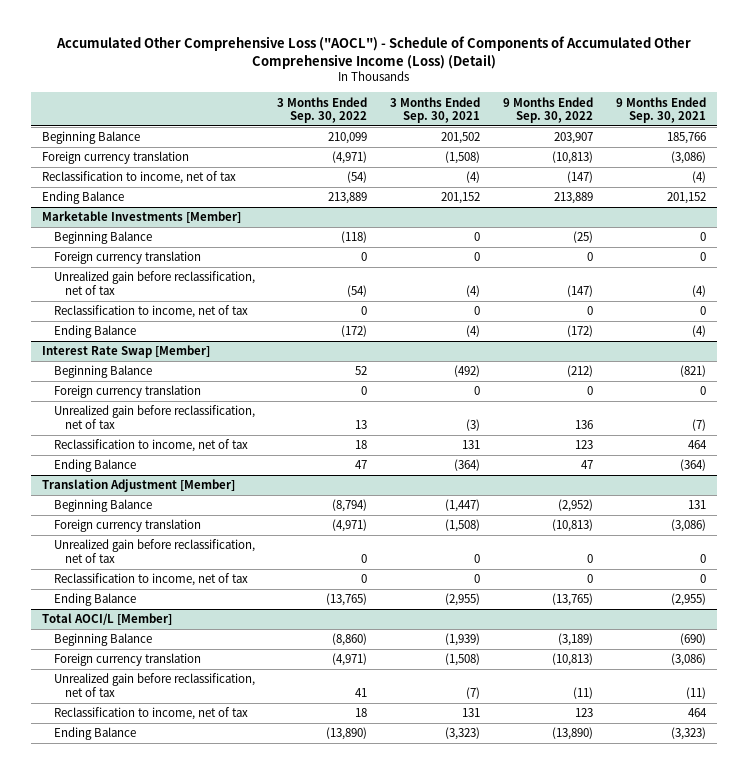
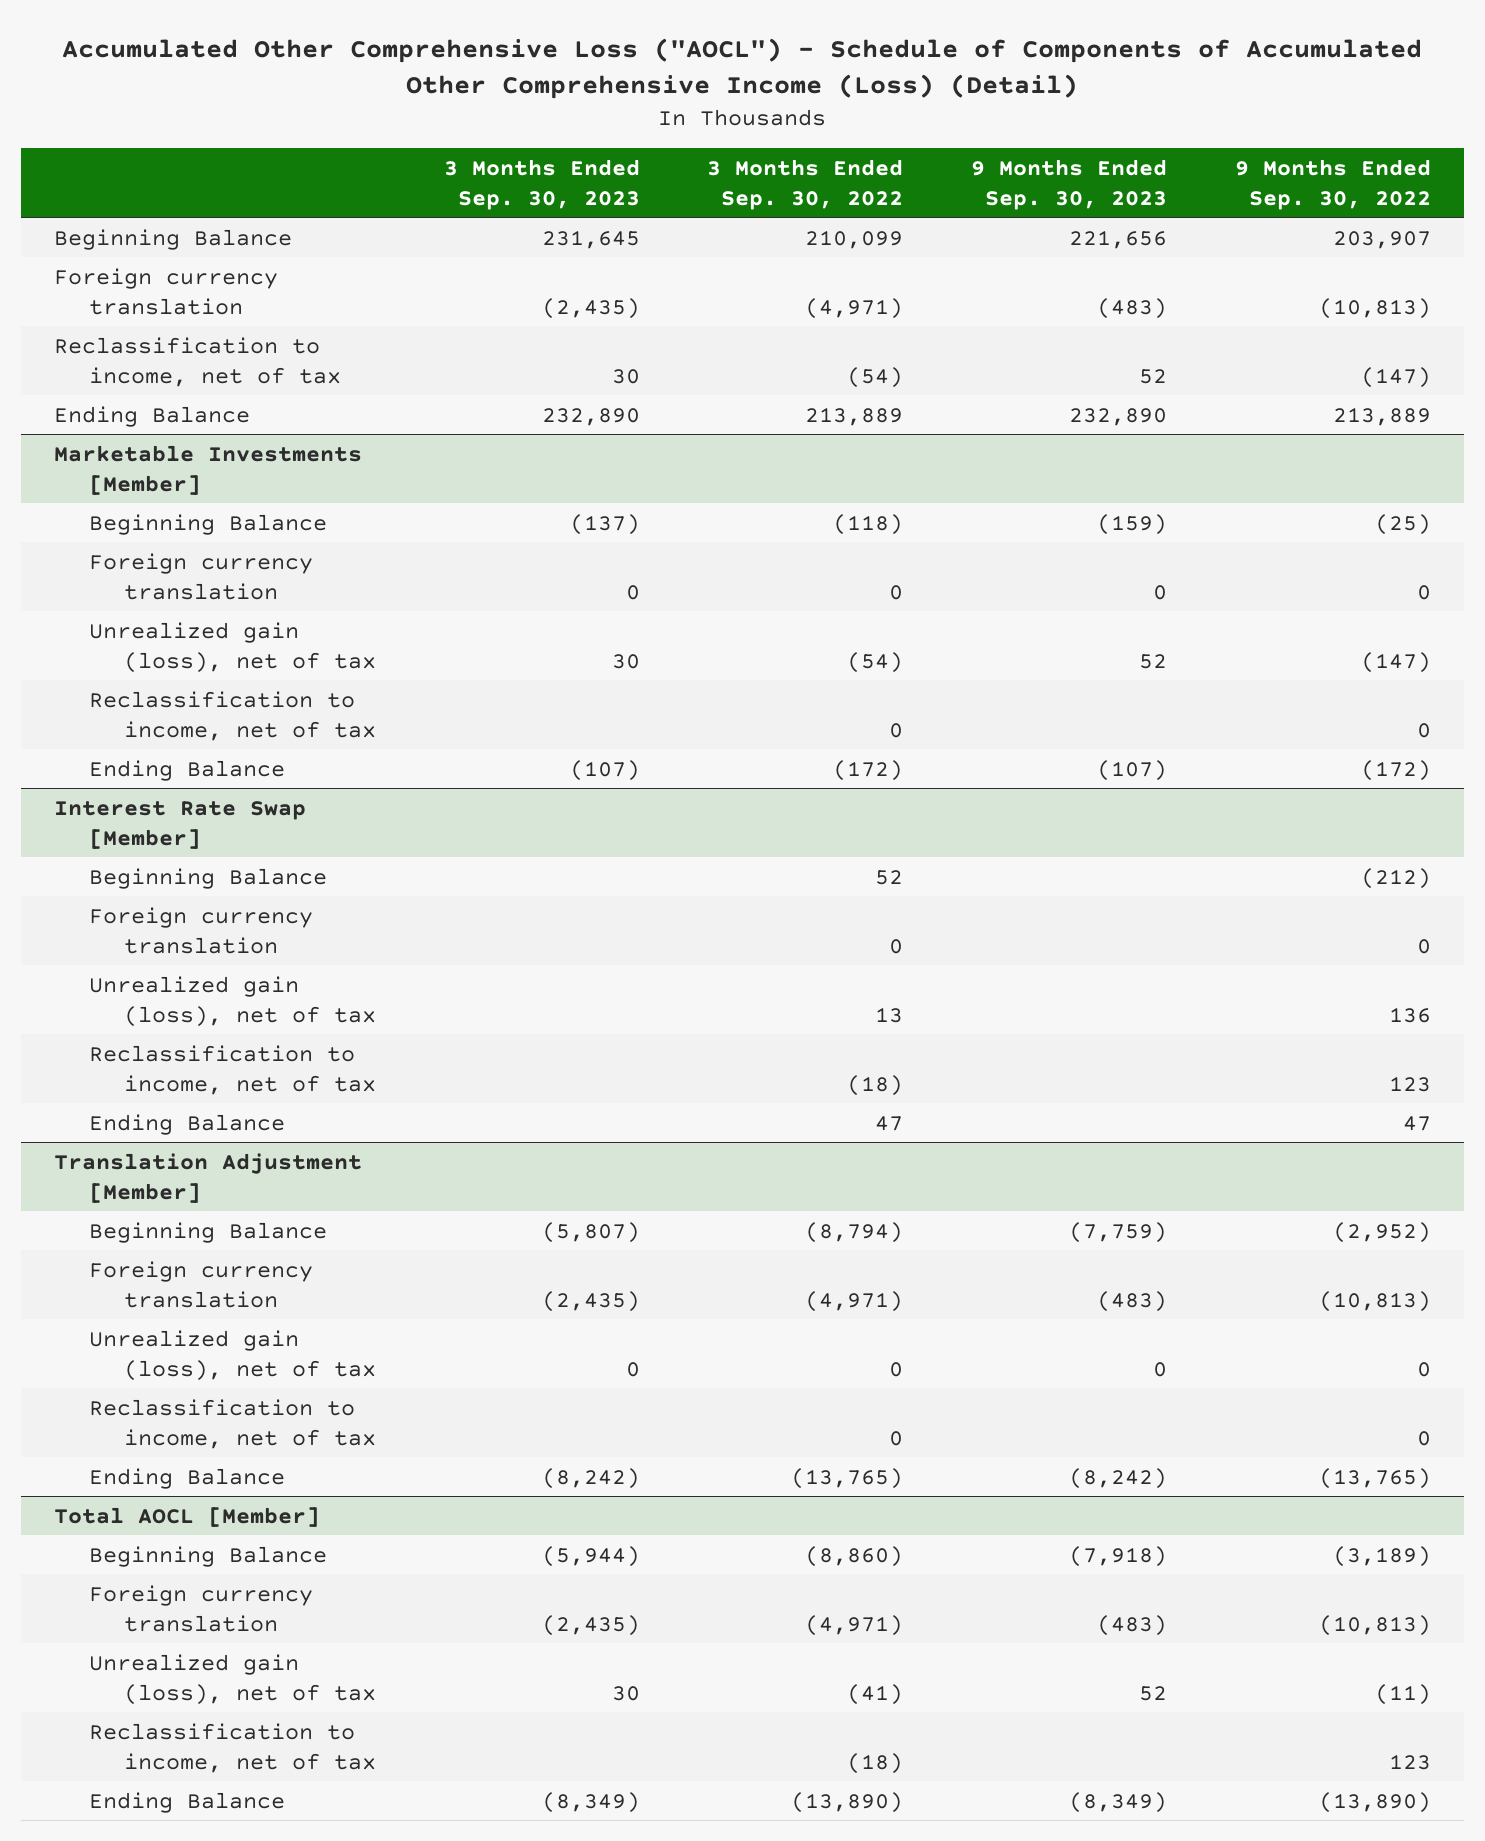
- | 3 Months Ended Sep. 30, 2022 | 3 Months Ended Sep. 30, 2021 | 9 Months Ended Sep. 30, 2022 | 9 Months Ended Sep. 30, 2021
+ | 3 Months Ended Sep. 30, 2023 | 3 Months Ended Sep. 30, 2022 | 9 Months Ended Sep. 30, 2023 | 9 Months Ended Sep. 30, 2022
@ Marketable Investments [Member]
- Unrealized gain before reclassification, net of tax | (54) | (4) | (147) | (4)
+ Unrealized gain (loss), net of tax | 30 | (54) | 52 | (147)
@ Interest Rate Swap [Member]
- Unrealized gain before reclassification, net of tax | 13 | (3) | 136 | (7)
- Reclassification to income, net of tax | 18 | 131 | 123 | 464
+ Unrealized gain (loss), net of tax | | 13 | | 136
+ Reclassification to income, net of tax | | (18) | | 123
@ Translation Adjustment [Member]
- Unrealized gain before reclassification, net of tax | 0 | 0 | 0 | 0
+ Unrealized gain (loss), net of tax | 0 | 0 | 0 | 0
- Total AOCI/L [Member]
+ Total AOCL [Member]
- Unrealized gain before reclassification, net of tax | 41 | (7) | (11) | (11)
- Reclassification to income, net of tax | 18 | 131 | 123 | 464
+ Unrealized gain (loss), net of tax | 30 | (41) | 52 | (11)
+ Reclassification to income, net of tax | | (18) | | 123

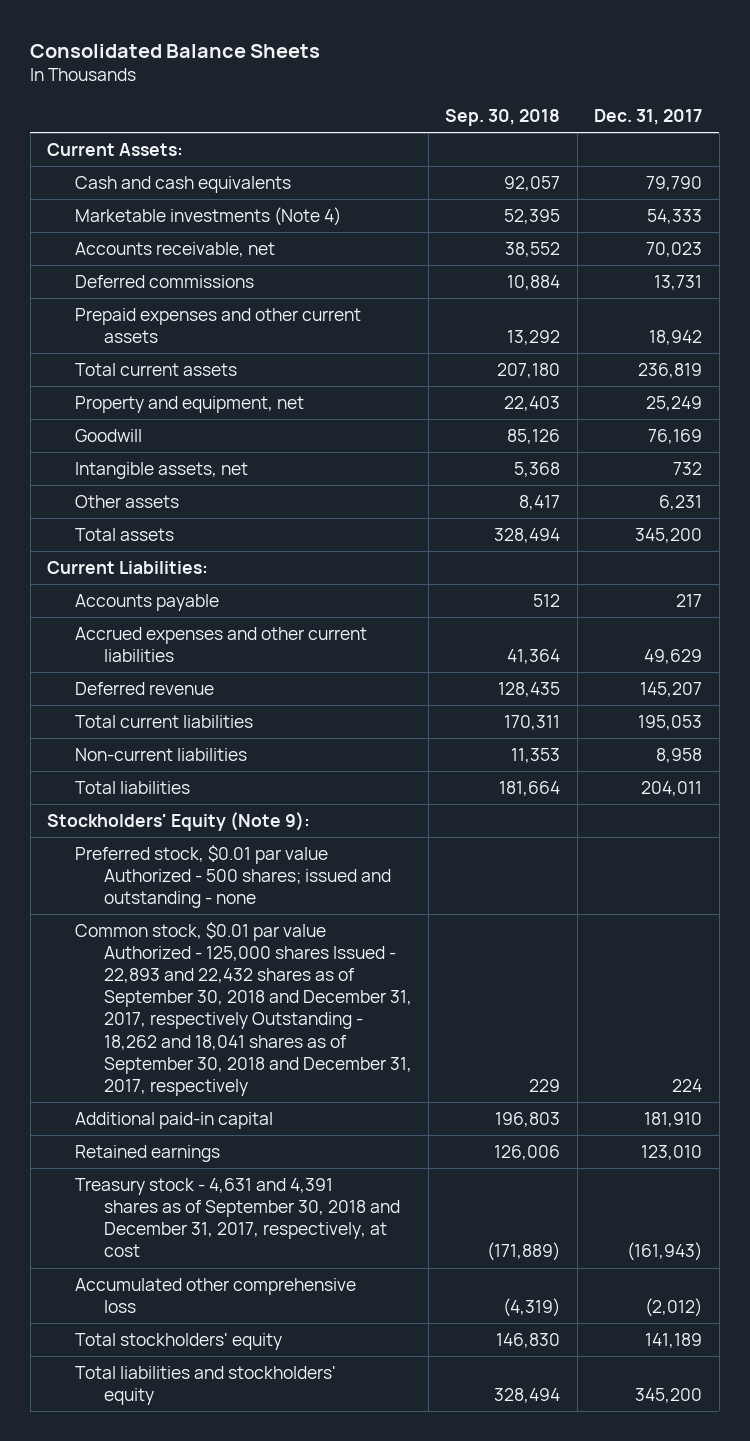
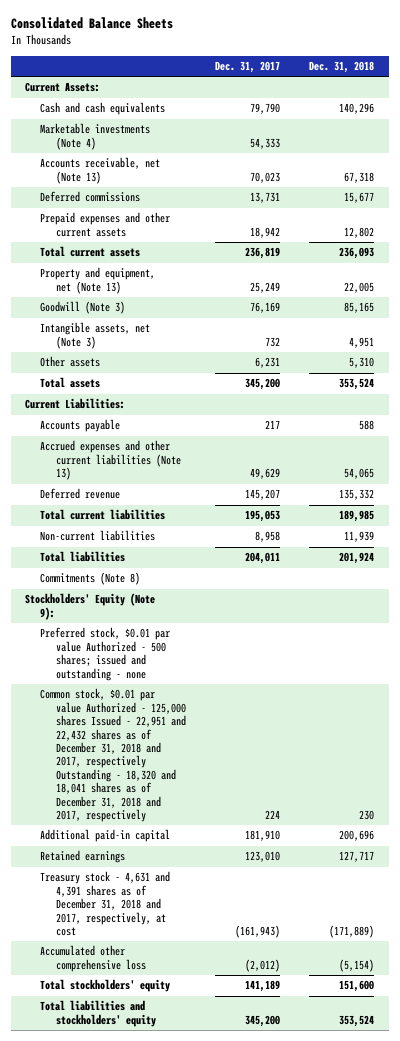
- | Sep. 30, 2018 | Dec. 31, 2017
+ | Dec. 31, 2017 | Dec. 31, 2018
- Accounts receivable, net | 38,552 | 70,023
+ Accounts receivable, net (Note 13) | 70,023 | 67,318
- Property and equipment, net | 22,403 | 25,249
- Goodwill | 85,126 | 76,169
- Intangible assets, net | 5,368 | 732
+ Property and equipment, net (Note 13) | 25,249 | 22,005
+ Goodwill (Note 3) | 76,169 | 85,165
+ Intangible assets, net (Note 3) | 732 | 4,951
- Accrued expenses and other current liabilities | 41,364 | 49,629
+ Accrued expenses and other current liabilities (Note 13) | 49,629 | 54,065
+ Commitments (Note 8)
- Common stock, $0.01 par value Authorized - 125,000 shares Issued - 22,893 and 22,432 shares as of September 30, 2018 and December 31, 2017, respectively Outstanding - 18,262 and 18,041 shares as of September 30, 2018 and December 31, 2017, respectively | 229 | 224
+ Common stock, $0.01 par value Authorized - 125,000 shares Issued - 22,951 and 22,432 shares as of December 31, 2018 and 2017, respectively Outstanding - 18,320 and 18,041 shares as of December 31, 2018 and 2017, respectively | 224 | 230
- Treasury stock - 4,631 and 4,391 shares as of September 30, 2018 and December 31, 2017, respectively, at cost | (171,889) | (161,943)
+ Treasury stock - 4,631 and 4,391 shares as of December 31, 2018 and 2017, respectively, at cost | (161,943) | (171,889)

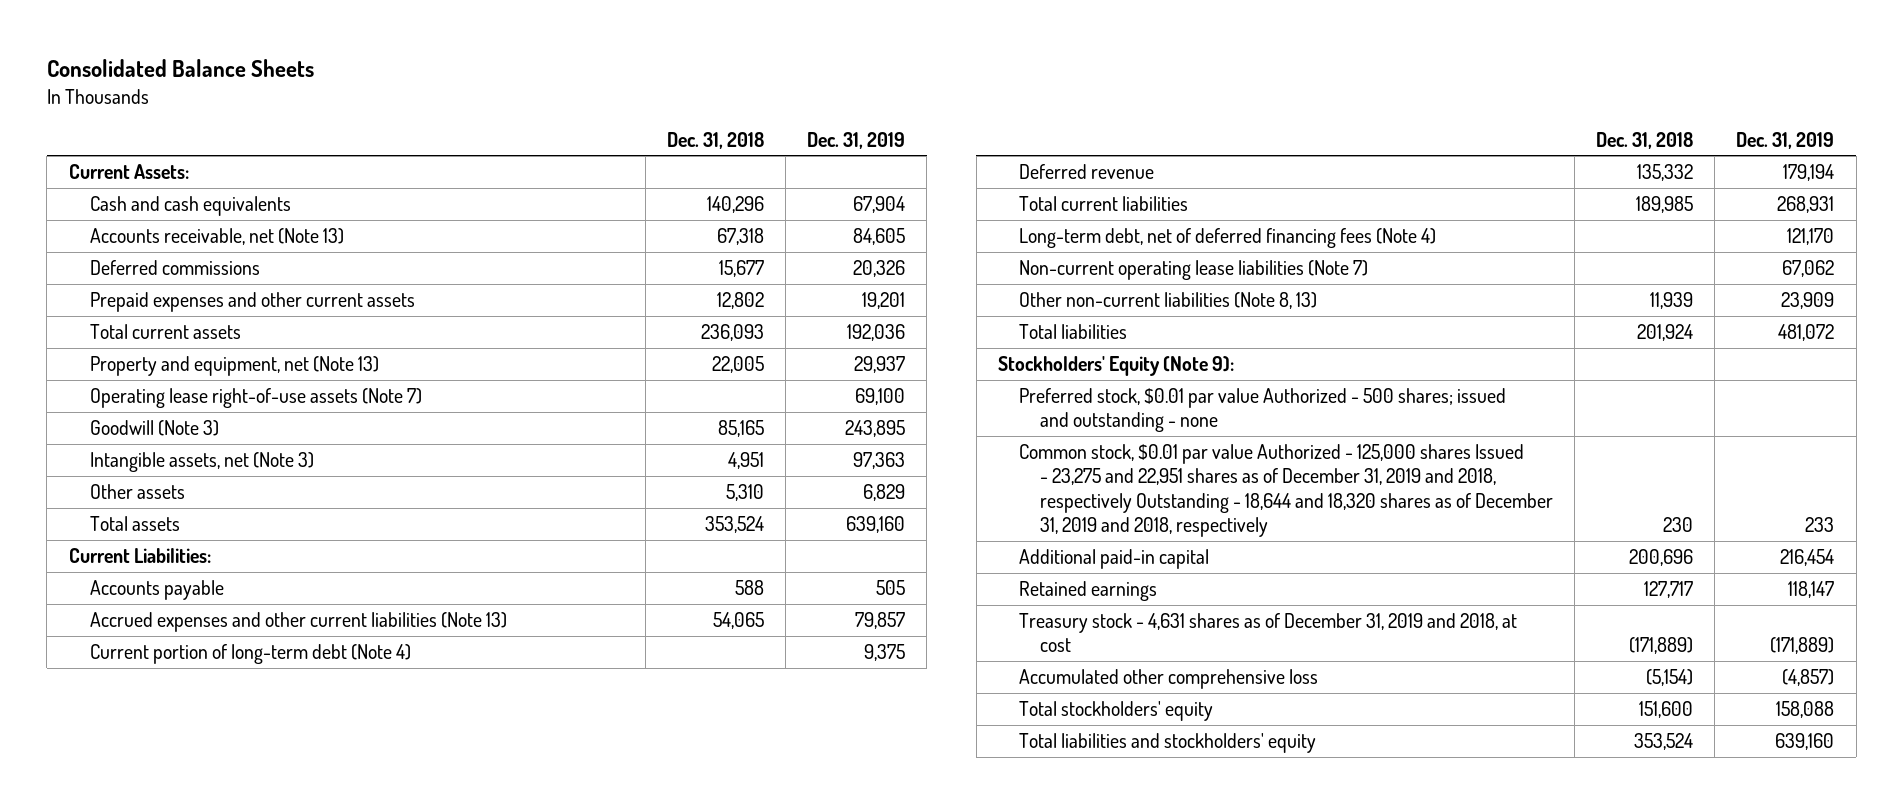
- | Dec. 31, 2017 | Dec. 31, 2018
+ | Dec. 31, 2018 | Dec. 31, 2019
- Marketable investments (Note 4) | 54,333 |
+ Operating lease right-of-use assets (Note 7) | | 69,100
+ Current portion of long-term debt (Note 4) | | 9,375
- Non-current liabilities | 8,958 | 11,939
+ Long-term debt, net of deferred financing fees (Note 4) | | 121,170
+ Non-current operating lease liabilities (Note 7) | | 67,062
+ Other non-current liabilities (Note 8, 13) | 11,939 | 23,909
- Commitments (Note 8)
- Common stock, $0.01 par value Authorized - 125,000 shares Issued - 22,951 and 22,432 shares as of December 31, 2018 and 2017, respectively Outstanding - 18,320 and 18,041 shares as of December 31, 2018 and 2017, respectively | 224 | 230
+ Common stock, $0.01 par value Authorized - 125,000 shares Issued - 23,275 and 22,951 shares as of December 31, 2019 and 2018, respectively Outstanding - 18,644 and 18,320 shares as of December 31, 2019 and 2018, respectively | 230 | 233
- Treasury stock - 4,631 and 4,391 shares as of December 31, 2018 and 2017, respectively, at cost | (161,943) | (171,889)
+ Treasury stock - 4,631 shares as of December 31, 2019 and 2018, at cost | (171,889) | (171,889)

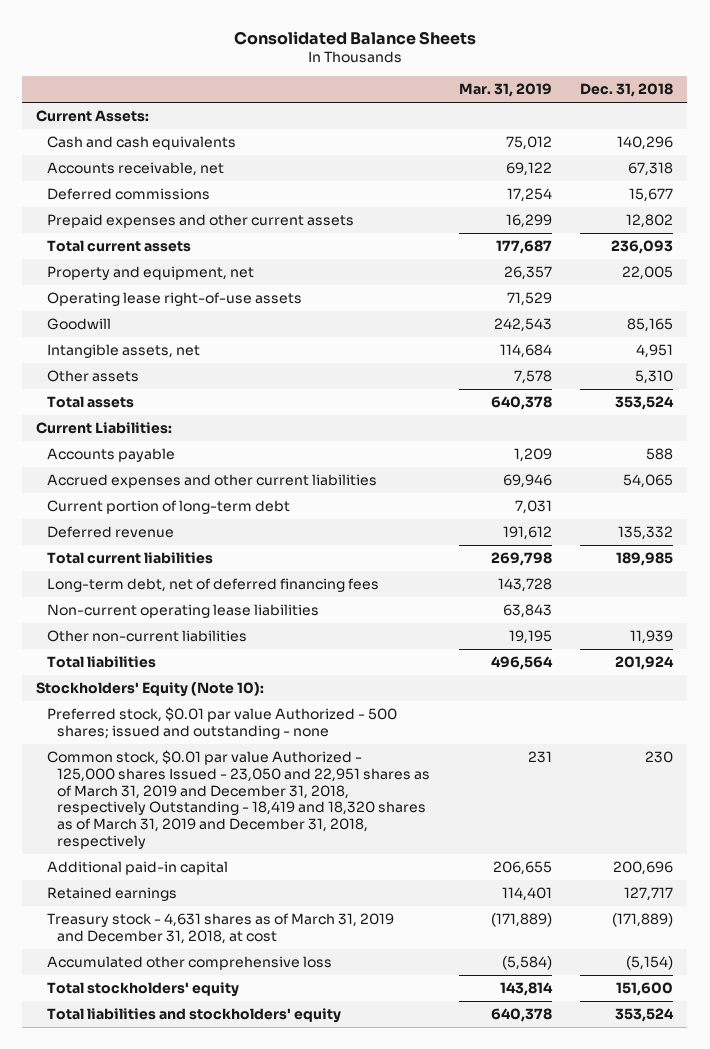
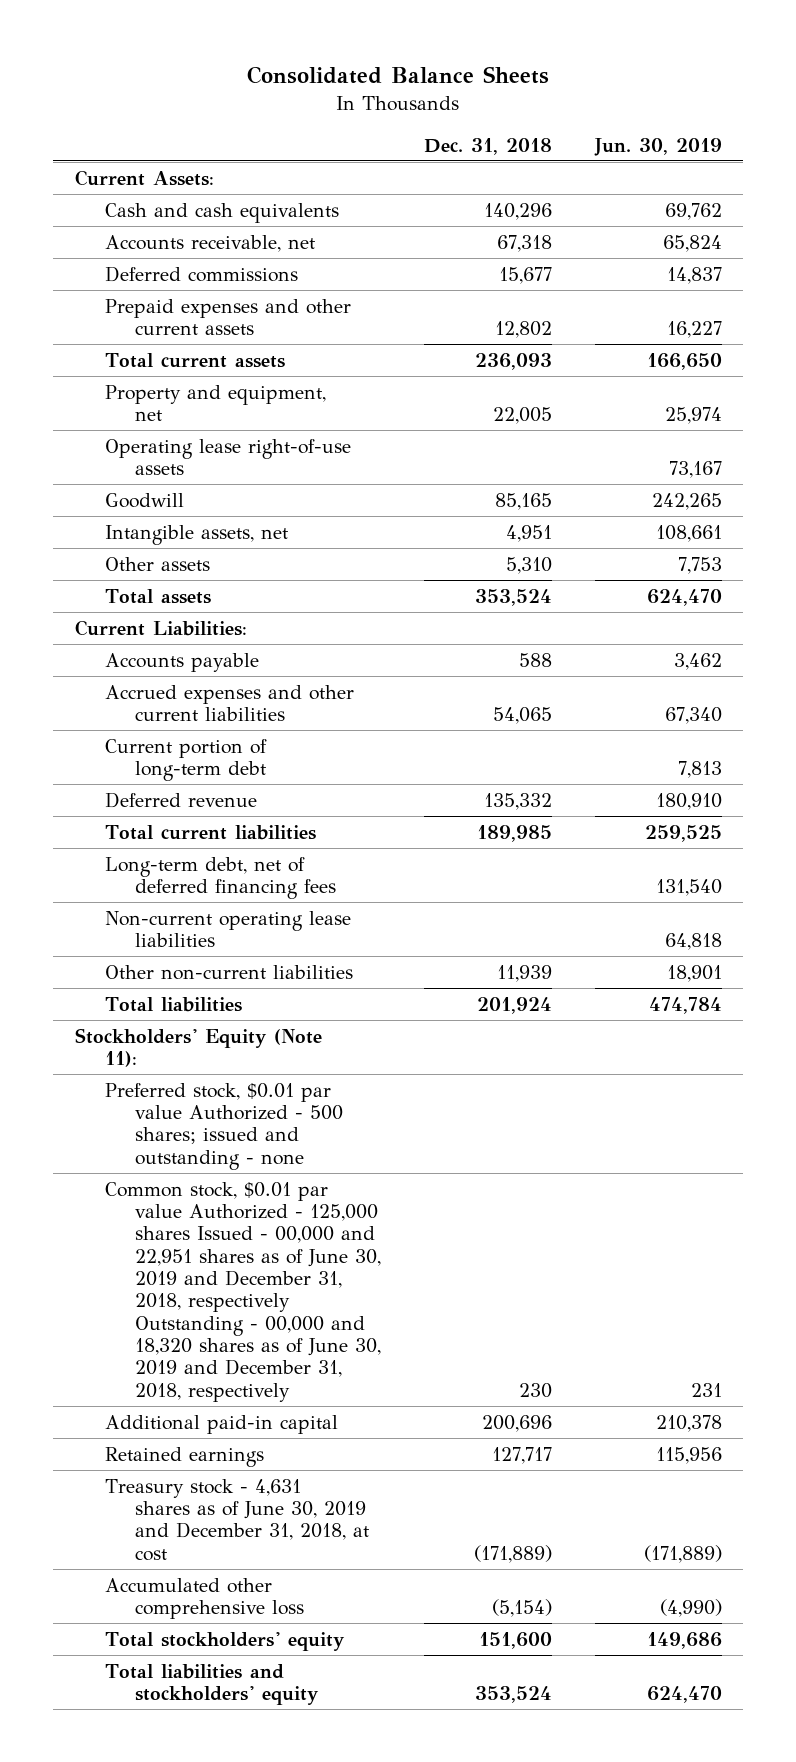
- | Mar. 31, 2019 | Dec. 31, 2018
+ | Dec. 31, 2018 | Jun. 30, 2019
- Stockholders' Equity (Note 10):
+ Stockholders' Equity (Note 11):
- Common stock, $0.01 par value Authorized - 125,000 shares Issued - 23,050 and 22,951 shares as of March 31, 2019 and December 31, 2018, respectively Outstanding - 18,419 and 18,320 shares as of March 31, 2019 and December 31, 2018, respectively | 231 | 230
+ Common stock, $0.01 par value Authorized - 125,000 shares Issued - 00,000 and 22,951 shares as of June 30, 2019 and December 31, 2018, respectively Outstanding - 00,000 and 18,320 shares as of June 30, 2019 and December 31, 2018, respectively | 230 | 231
- Treasury stock - 4,631 shares as of March 31, 2019 and December 31, 2018, at cost | (171,889) | (171,889)
+ Treasury stock - 4,631 shares as of June 30, 2019 and December 31, 2018, at cost | (171,889) | (171,889)

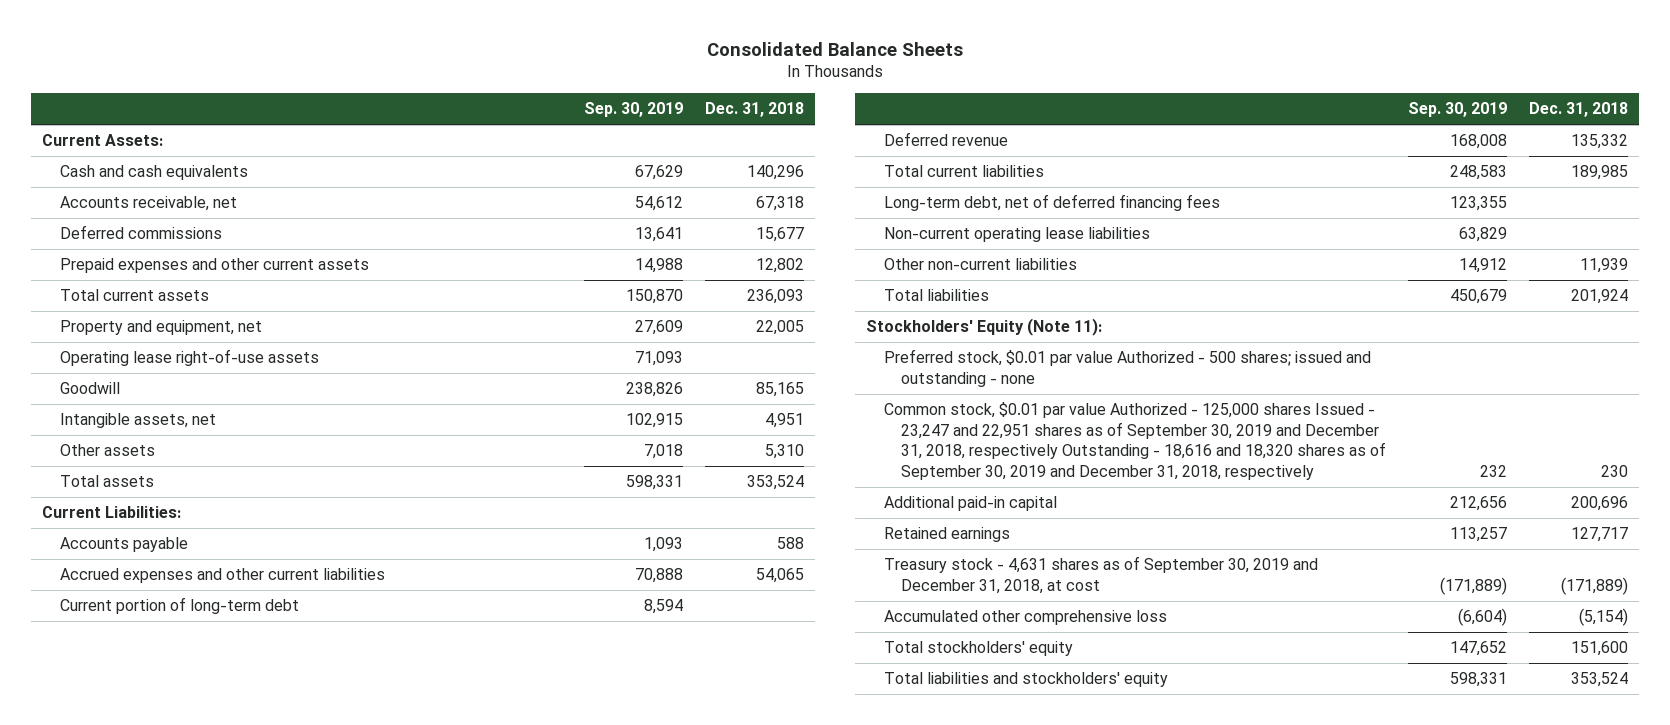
- | Dec. 31, 2018 | Jun. 30, 2019
+ | Sep. 30, 2019 | Dec. 31, 2018
- Common stock, $0.01 par value Authorized - 125,000 shares Issued - 00,000 and 22,951 shares as of June 30, 2019 and December 31, 2018, respectively Outstanding - 00,000 and 18,320 shares as of June 30, 2019 and December 31, 2018, respectively | 230 | 231
+ Common stock, $0.01 par value Authorized - 125,000 shares Issued - 23,247 and 22,951 shares as of September 30, 2019 and December 31, 2018, respectively Outstanding - 18,616 and 18,320 shares as of September 30, 2019 and December 31, 2018, respectively | 232 | 230
- Treasury stock - 4,631 shares as of June 30, 2019 and December 31, 2018, at cost | (171,889) | (171,889)
+ Treasury stock - 4,631 shares as of September 30, 2019 and December 31, 2018, at cost | (171,889) | (171,889)

